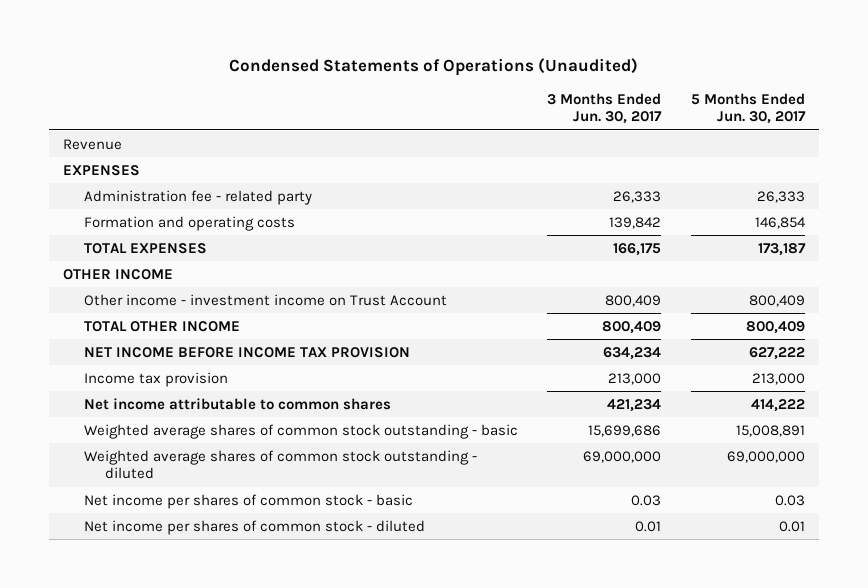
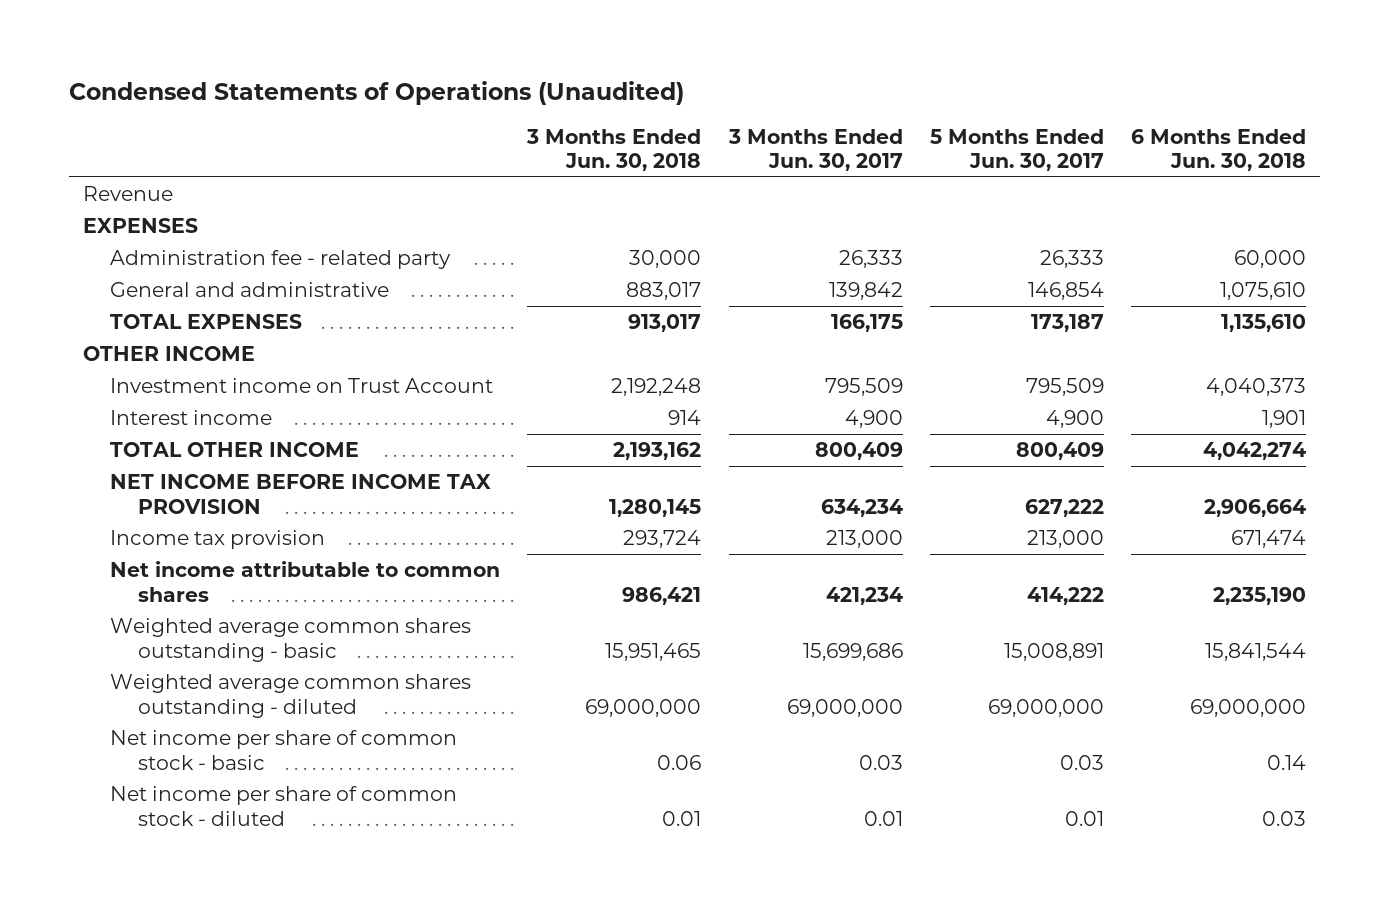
- | 3 Months Ended Jun. 30, 2017 | 5 Months Ended Jun. 30, 2017
+ | 3 Months Ended Jun. 30, 2018 | 3 Months Ended Jun. 30, 2017 | 5 Months Ended Jun. 30, 2017 | 6 Months Ended Jun. 30, 2018
- Formation and operating costs | 139,842 | 146,854
+ General and administrative | 883,017 | 139,842 | 146,854 | 1,075,610
- Other income - investment income on Trust Account | 800,409 | 800,409
+ Investment income on Trust Account | 2,192,248 | 795,509 | 795,509 | 4,040,373
+ Interest income | 914 | 4,900 | 4,900 | 1,901
- Weighted average shares of common stock outstanding - basic | 15,699,686 | 15,008,891
- Weighted average shares of common stock outstanding - diluted | 69,000,000 | 69,000,000
- Net income per shares of common stock - basic | 0.03 | 0.03
- Net income per shares of common stock - diluted | 0.01 | 0.01
+ Weighted average common shares outstanding - basic | 15,951,465 | 15,699,686 | 15,008,891 | 15,841,544
+ Weighted average common shares outstanding - diluted | 69,000,000 | 69,000,000 | 69,000,000 | 69,000,000
+ Net income per share of common stock - basic | 0.06 | 0.03 | 0.03 | 0.14
+ Net income per share of common stock - diluted | 0.01 | 0.01 | 0.01 | 0.03

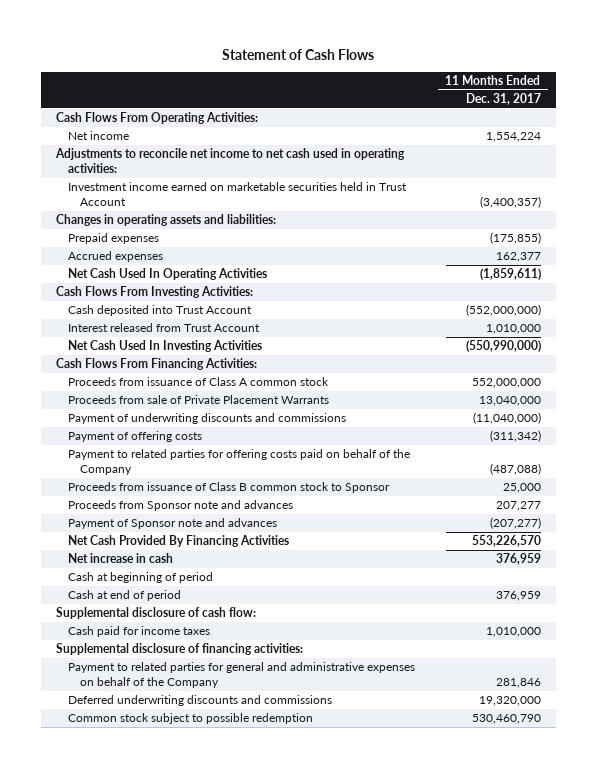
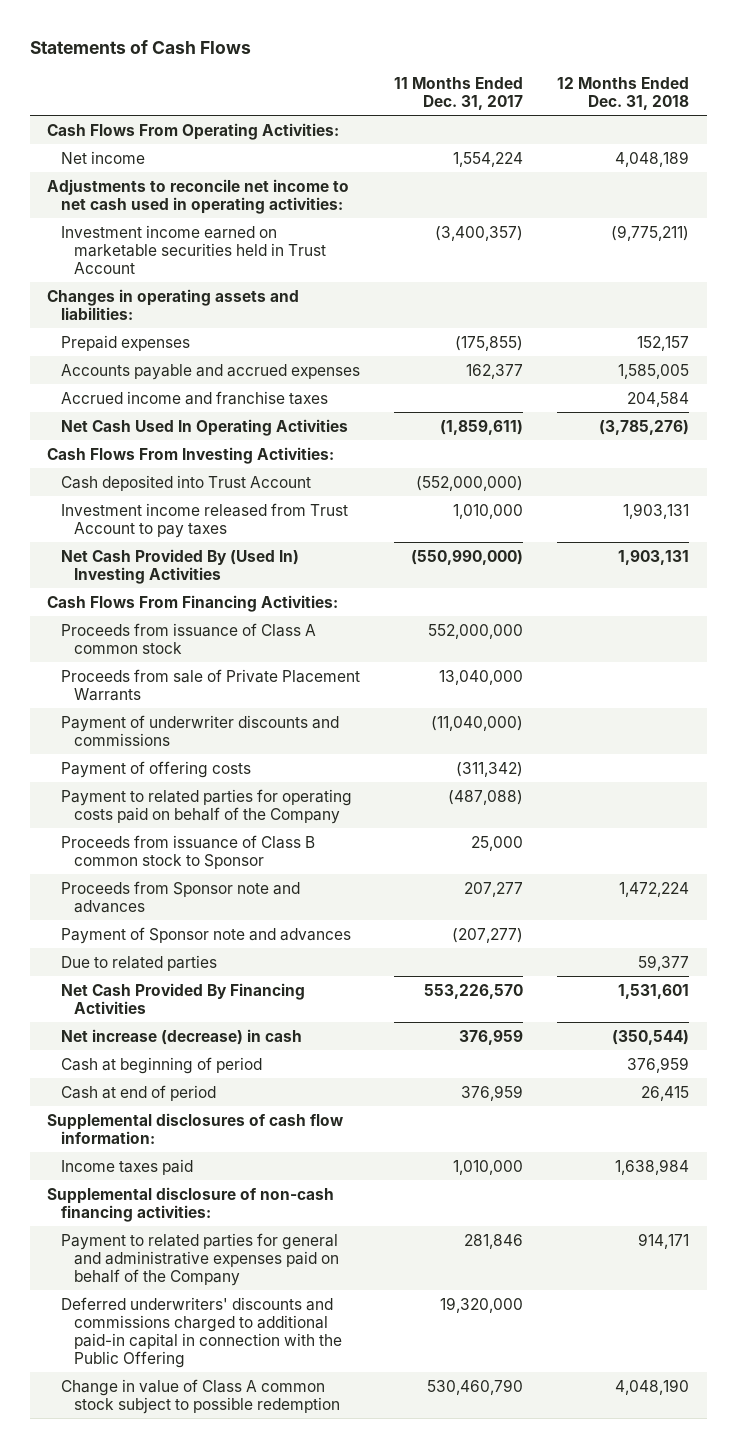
- Statement of Cash Flows
+ Statements of Cash Flows
- | 11 Months Ended Dec. 31, 2017
+ | 11 Months Ended Dec. 31, 2017 | 12 Months Ended Dec. 31, 2018
- Accrued expenses | 162,377
+ Accounts payable and accrued expenses | 162,377 | 1,585,005
+ Accrued income and franchise taxes | | 204,584
- Interest released from Trust Account | 1,010,000
- Net Cash Used In Investing Activities | (550,990,000)
+ Investment income released from Trust Account to pay taxes | 1,010,000 | 1,903,131
+ Net Cash Provided By (Used In) Investing Activities | (550,990,000) | 1,903,131
- Payment of underwriting discounts and commissions | (11,040,000)
+ Payment of underwriter discounts and commissions | (11,040,000) |
- Payment to related parties for offering costs paid on behalf of the Company | (487,088)
+ Payment to related parties for operating costs paid on behalf of the Company | (487,088) |
+ Due to related parties | | 59,377
- Net increase in cash | 376,959
+ Net increase (decrease) in cash | 376,959 | (350,544)
- Supplemental disclosure of cash flow:
- Cash paid for income taxes | 1,010,000
- Supplemental disclosure of financing activities:
- Payment to related parties for general and administrative expenses on behalf of the Company | 281,846
- Deferred underwriting discounts and commissions | 19,320,000
- Common stock subject to possible redemption | 530,460,790
+ Supplemental disclosures of cash flow information:
+ Income taxes paid | 1,010,000 | 1,638,984
+ Supplemental disclosure of non-cash financing activities:
+ Payment to related parties for general and administrative expenses paid on behalf of the Company | 281,846 | 914,171
+ Deferred underwriters' discounts and commissions charged to additional paid-in capital in connection with the Public Offering | 19,320,000 |
+ Change in value of Class A common stock subject to possible redemption | 530,460,790 | 4,048,190

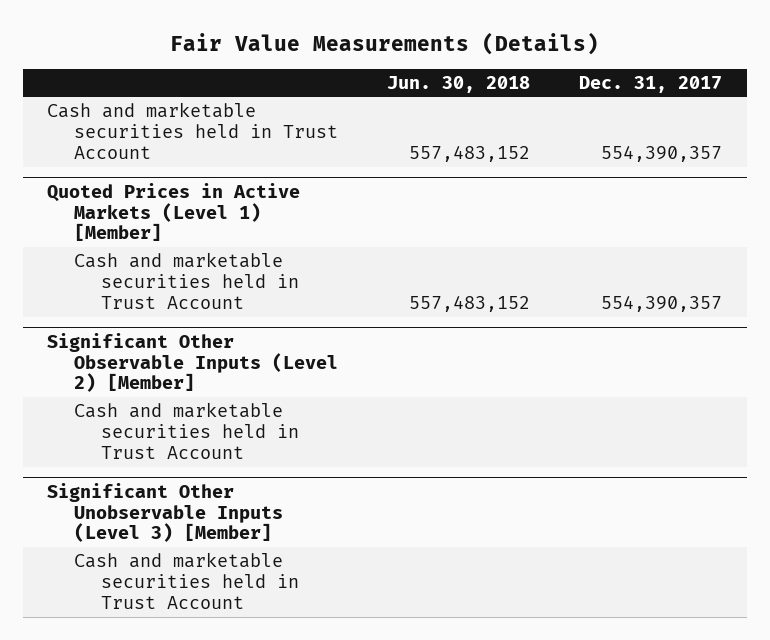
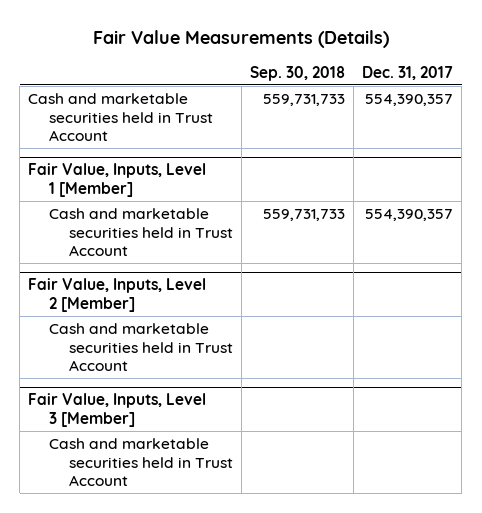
- | Jun. 30, 2018 | Dec. 31, 2017
+ | Sep. 30, 2018 | Dec. 31, 2017
- Quoted Prices in Active Markets (Level 1) [Member]
+ Fair Value, Inputs, Level 1 [Member]
- Significant Other Observable Inputs (Level 2) [Member]
+ Fair Value, Inputs, Level 2 [Member]
- Significant Other Unobservable Inputs (Level 3) [Member]
+ Fair Value, Inputs, Level 3 [Member]

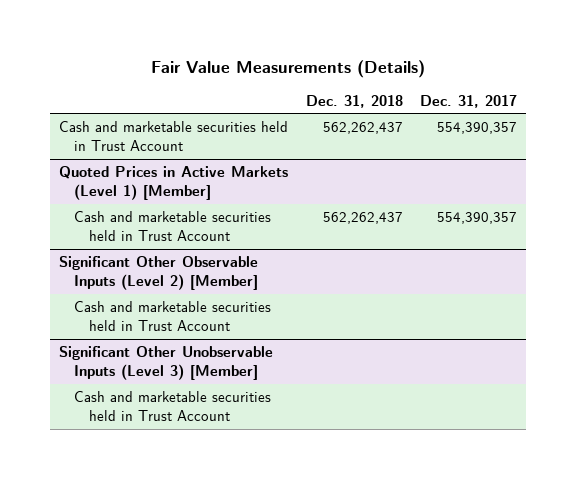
- | Sep. 30, 2018 | Dec. 31, 2017
+ | Dec. 31, 2018 | Dec. 31, 2017
- Fair Value, Inputs, Level 1 [Member]
+ Quoted Prices in Active Markets (Level 1) [Member]
- Fair Value, Inputs, Level 2 [Member]
+ Significant Other Observable Inputs (Level 2) [Member]
- Fair Value, Inputs, Level 3 [Member]
+ Significant Other Unobservable Inputs (Level 3) [Member]

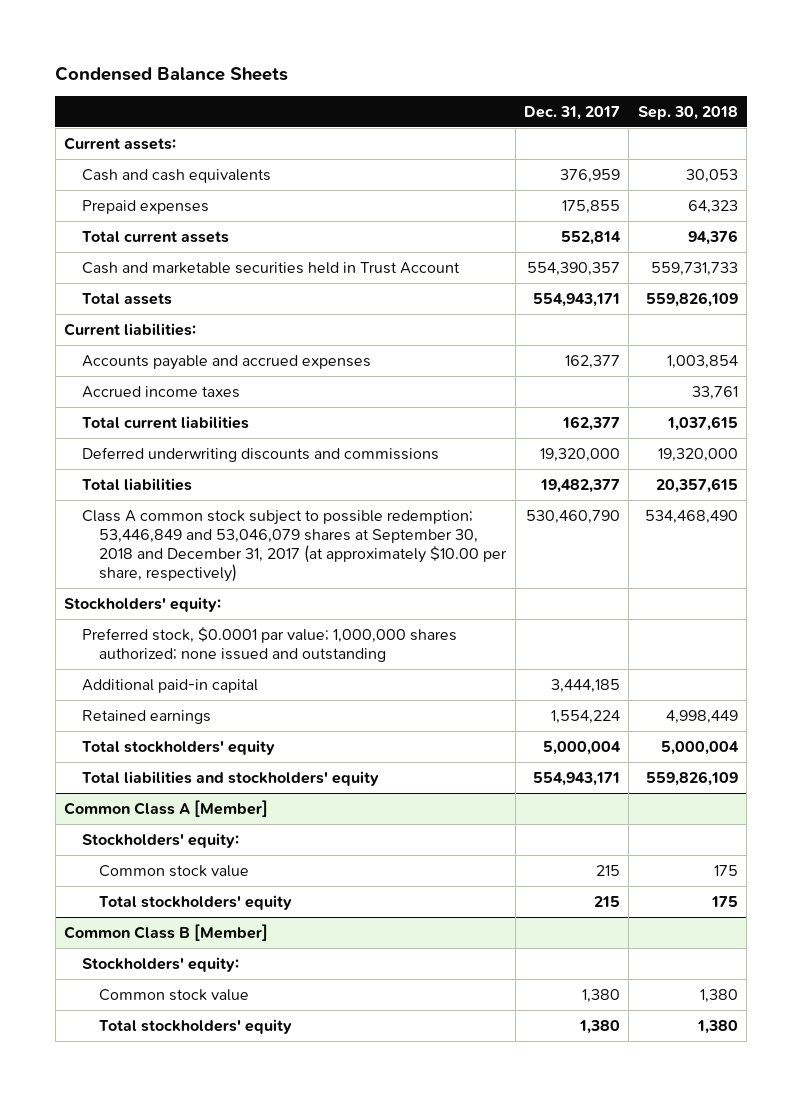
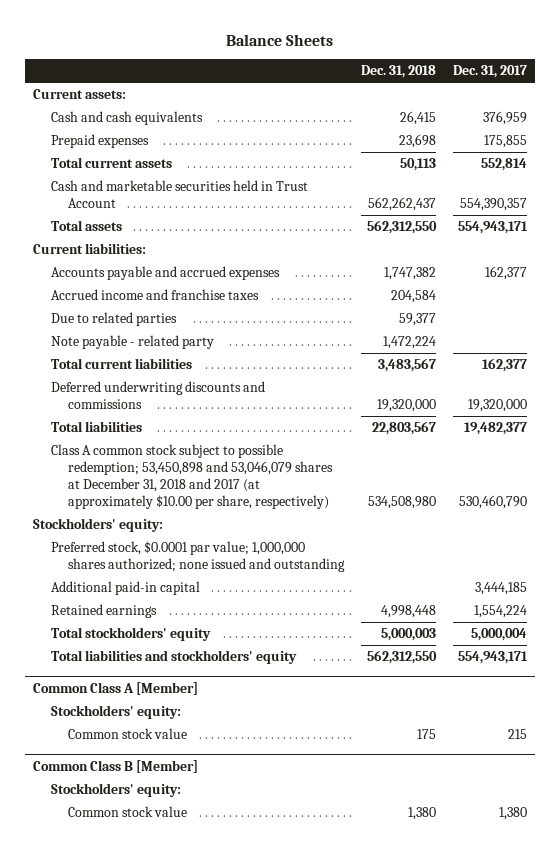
- Condensed Balance Sheets
+ Balance Sheets
- | Dec. 31, 2017 | Sep. 30, 2018
+ | Dec. 31, 2018 | Dec. 31, 2017
- Accrued income taxes | | 33,761
+ Accrued income and franchise taxes | 204,584 |
+ Due to related parties | 59,377 |
+ Note payable - related party | 1,472,224 |
- Class A common stock subject to possible redemption; 53,446,849 and 53,046,079 shares at September 30, 2018 and December 31, 2017 (at approximately $10.00 per share, respectively) | 530,460,790 | 534,468,490
+ Class A common stock subject to possible redemption; 53,450,898 and 53,046,079 shares at December 31, 2018 and 2017 (at approximately $10.00 per share, respectively) | 534,508,980 | 530,460,790
@ Common Class A [Member]
- Total stockholders' equity | 215 | 175
@ Common Class B [Member]
- Total stockholders' equity | 1,380 | 1,380

